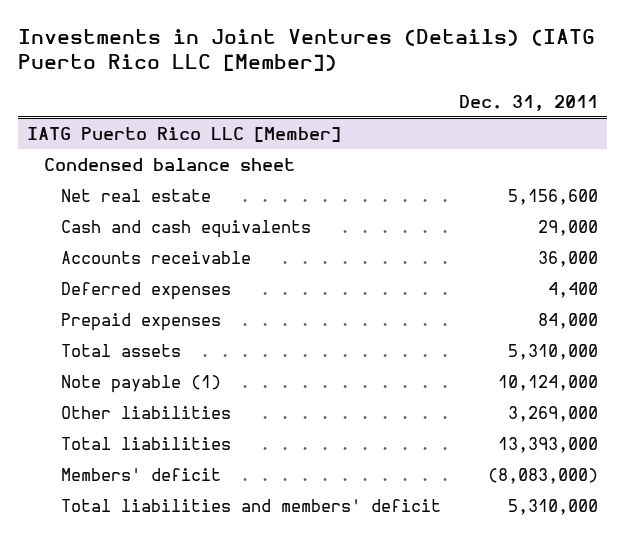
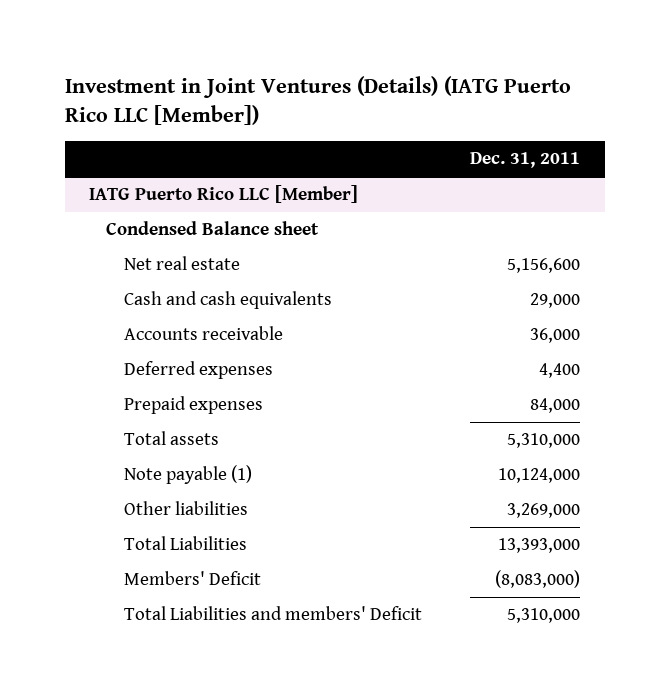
- Investments in Joint Ventures (Details) (IATG Puerto Rico LLC [Member])
+ Investment in Joint Ventures (Details) (IATG Puerto Rico LLC [Member])
@ IATG Puerto Rico LLC [Member]
- Condensed balance sheet
+ Condensed Balance sheet
- Total liabilities | 13,393,000
- Members' deficit | (8,083,000)
- Total liabilities and members' deficit | 5,310,000
+ Total Liabilities | 13,393,000
+ Members' Deficit | (8,083,000)
+ Total Liabilities and members' Deficit | 5,310,000

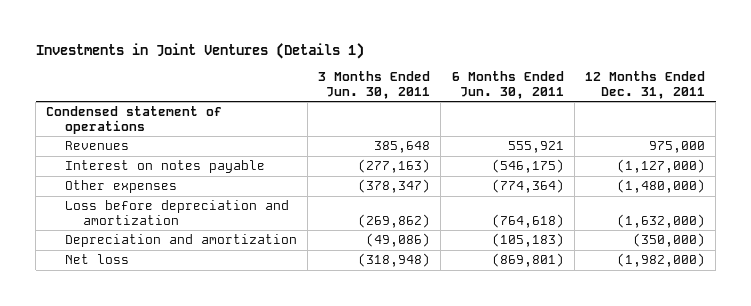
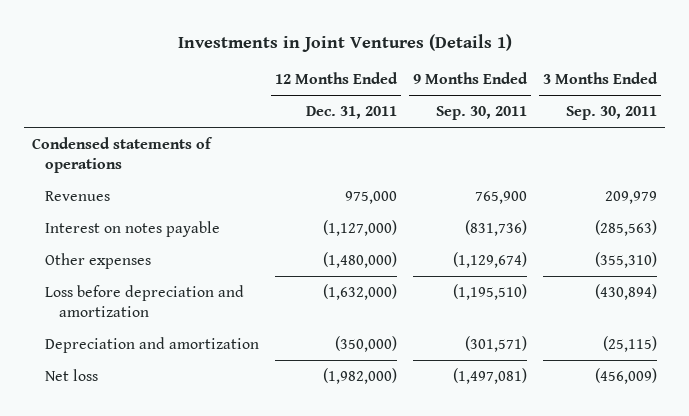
- | 3 Months Ended Jun. 30, 2011 | 6 Months Ended Jun. 30, 2011 | 12 Months Ended Dec. 31, 2011
+ | 12 Months Ended Dec. 31, 2011 | 9 Months Ended Sep. 30, 2011 | 3 Months Ended Sep. 30, 2011
- Condensed statement of operations
+ Condensed statements of operations

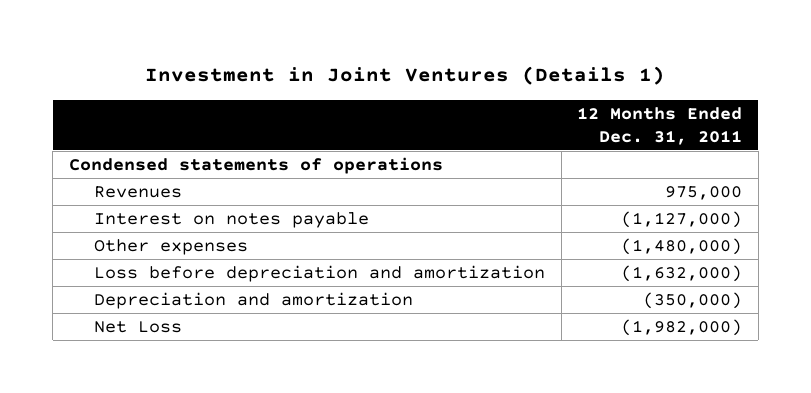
- Investments in Joint Ventures (Details 1)
+ Investment in Joint Ventures (Details 1)
- | 12 Months Ended Dec. 31, 2011 | 9 Months Ended Sep. 30, 2011 | 3 Months Ended Sep. 30, 2011
+ | 12 Months Ended Dec. 31, 2011
- Net loss | (1,982,000) | (1,497,081) | (456,009)
+ Net Loss | (1,982,000)

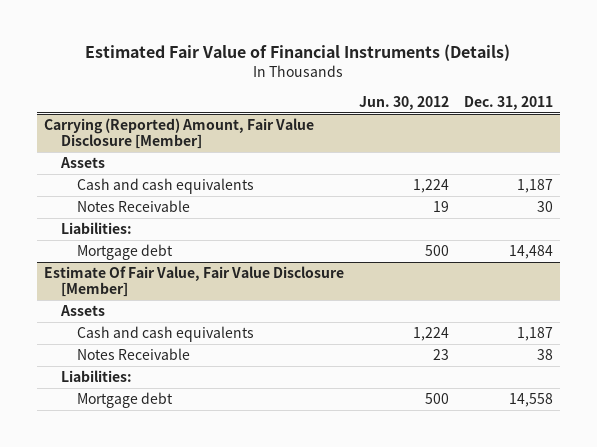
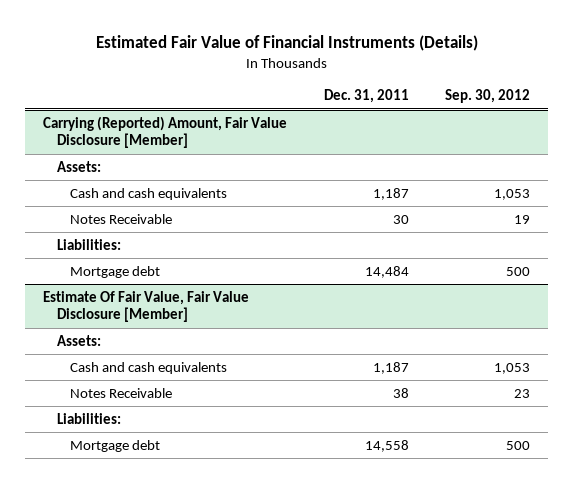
- | Jun. 30, 2012 | Dec. 31, 2011
+ | Dec. 31, 2011 | Sep. 30, 2012
@ Carrying (Reported) Amount, Fair Value Disclosure [Member]
- Assets
+ Assets:
@ Estimate Of Fair Value, Fair Value Disclosure [Member]
- Assets
+ Assets:

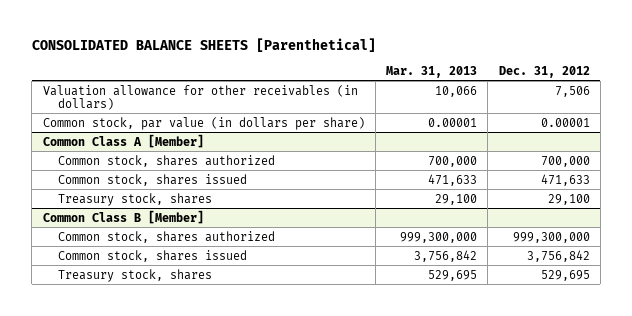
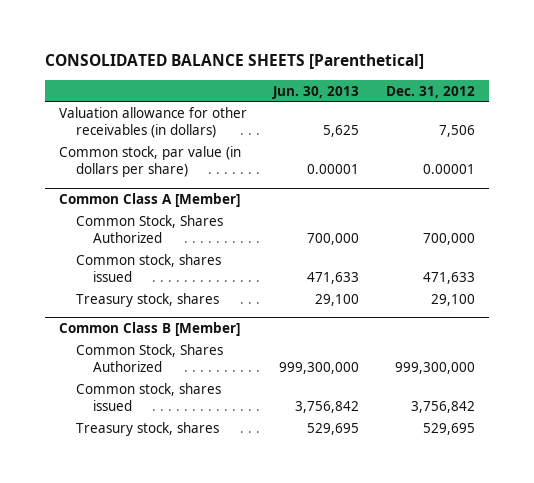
- | Mar. 31, 2013 | Dec. 31, 2012
+ | Jun. 30, 2013 | Dec. 31, 2012
@ Common Class A [Member]
- Common stock, shares authorized | 700,000 | 700,000
+ Common Stock, Shares Authorized | 700,000 | 700,000
@ Common Class B [Member]
- Common stock, shares authorized | 999,300,000 | 999,300,000
+ Common Stock, Shares Authorized | 999,300,000 | 999,300,000

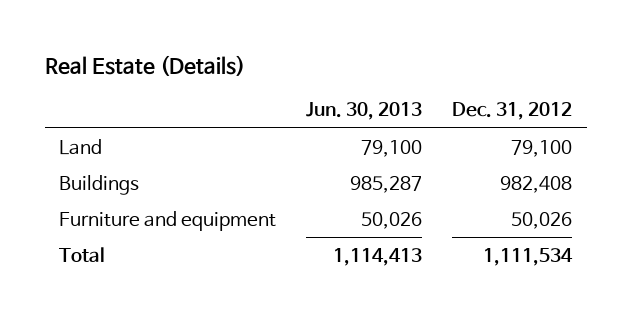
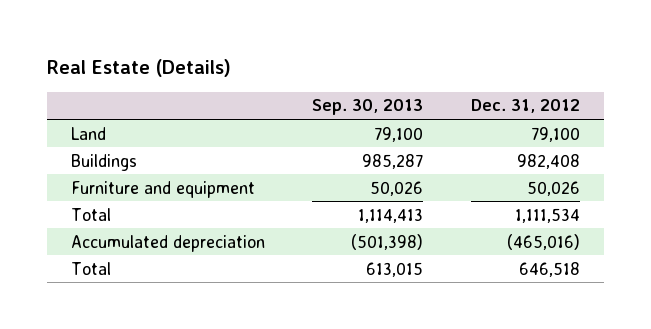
- | Jun. 30, 2013 | Dec. 31, 2012
+ | Sep. 30, 2013 | Dec. 31, 2012
+ Accumulated depreciation | (501,398) | (465,016)
+ Total | 613,015 | 646,518

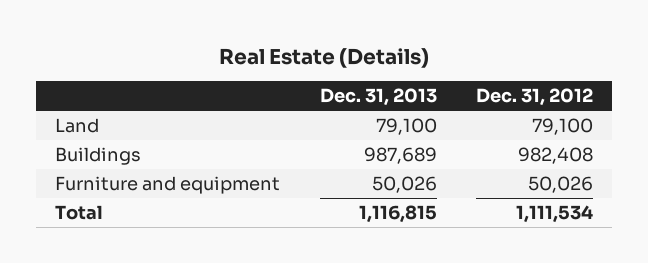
- | Sep. 30, 2013 | Dec. 31, 2012
+ | Dec. 31, 2013 | Dec. 31, 2012
- Accumulated depreciation | (501,398) | (465,016)
- Total | 613,015 | 646,518

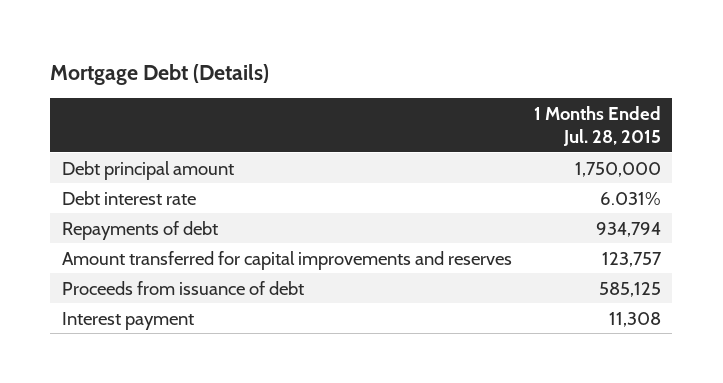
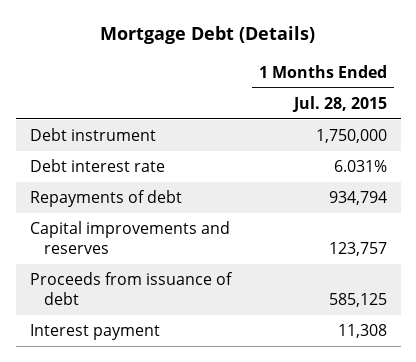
- Debt principal amount | 1,750,000
+ Debt instrument | 1,750,000
- Amount transferred for capital improvements and reserves | 123,757
+ Capital improvements and reserves | 123,757

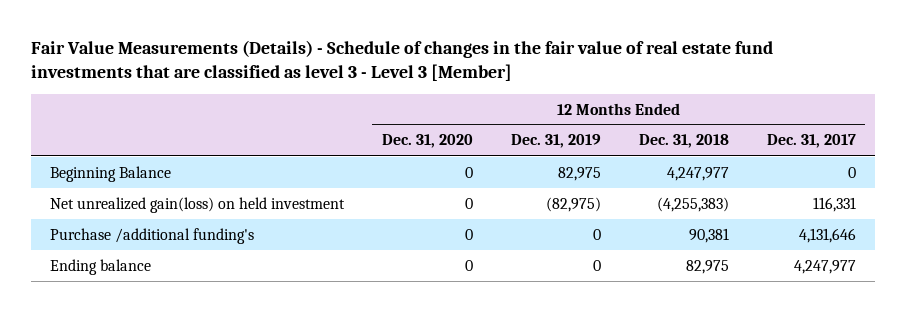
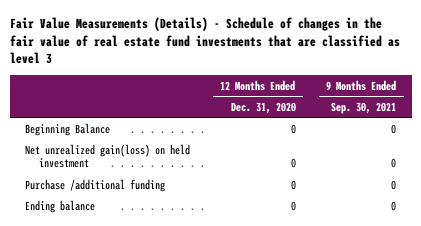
- Fair Value Measurements (Details) - Schedule of changes in the fair value of real estate fund investments that are classified as level 3 - Level 3 [Member]
+ Fair Value Measurements (Details) - Schedule of changes in the fair value of real estate fund investments that are classified as level 3
- | 12 Months Ended Dec. 31, 2020 | 12 Months Ended Dec. 31, 2019 | 12 Months Ended Dec. 31, 2018 | 12 Months Ended Dec. 31, 2017
+ | 12 Months Ended Dec. 31, 2020 | 9 Months Ended Sep. 30, 2021
- Purchase /additional funding's | 0 | 0 | 90,381 | 4,131,646
+ Purchase /additional funding | 0 | 0

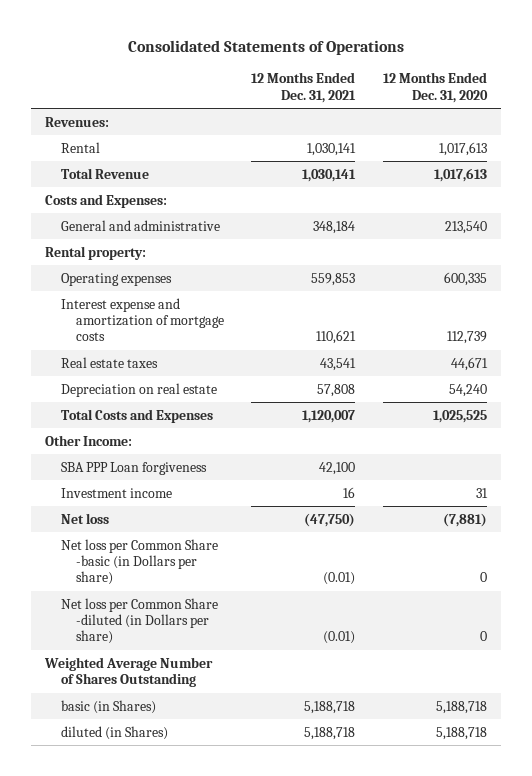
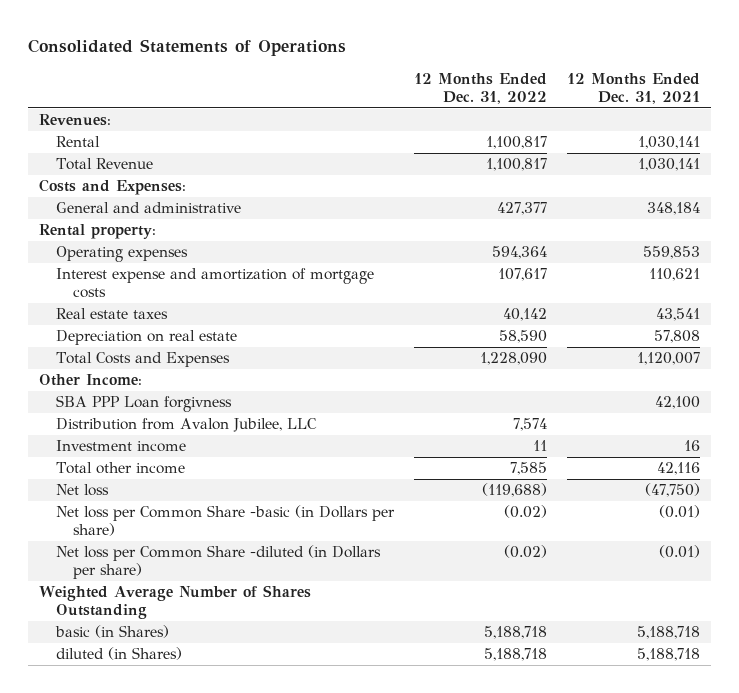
- | 12 Months Ended Dec. 31, 2021 | 12 Months Ended Dec. 31, 2020
+ | 12 Months Ended Dec. 31, 2022 | 12 Months Ended Dec. 31, 2021
- SBA PPP Loan forgiveness | 42,100 |
+ SBA PPP Loan forgivness | | 42,100
+ Distribution from Avalon Jubilee, LLC | 7,574 |
+ Total other income | 7,585 | 42,116

